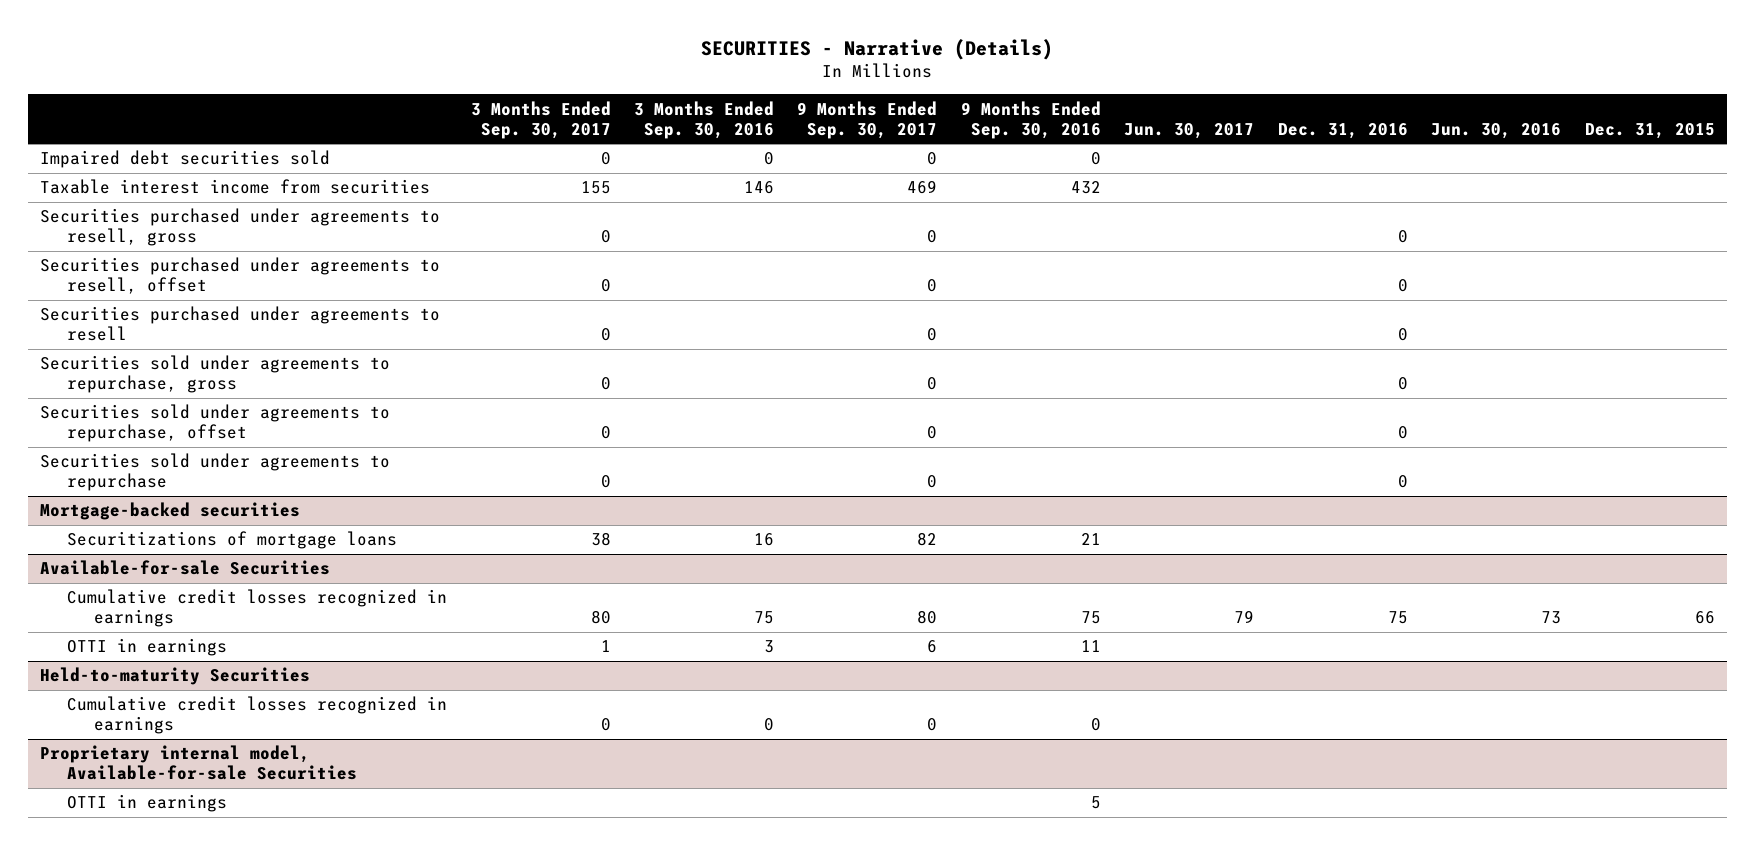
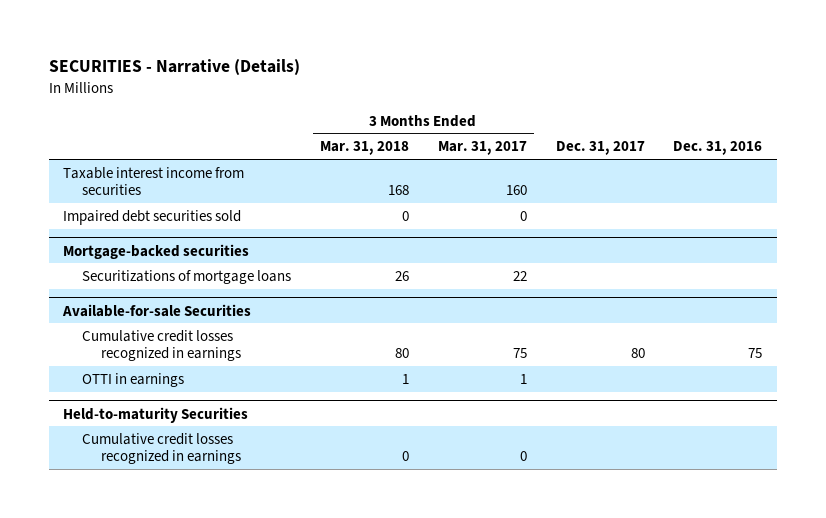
- | 3 Months Ended Sep. 30, 2017 | 3 Months Ended Sep. 30, 2016 | 9 Months Ended Sep. 30, 2017 | 9 Months Ended Sep. 30, 2016 | Jun. 30, 2017 | Dec. 31, 2016 | Jun. 30, 2016 | Dec. 31, 2015
+ | 3 Months Ended Mar. 31, 2018 | 3 Months Ended Mar. 31, 2017 | Dec. 31, 2017 | Dec. 31, 2016
- Securities purchased under agreements to resell, gross | 0 | | 0 | | | 0 | |
- Securities purchased under agreements to resell, offset | 0 | | 0 | | | 0 | |
- Securities purchased under agreements to resell | 0 | | 0 | | | 0 | |
- Securities sold under agreements to repurchase, gross | 0 | | 0 | | | 0 | |
- Securities sold under agreements to repurchase, offset | 0 | | 0 | | | 0 | |
- Securities sold under agreements to repurchase | 0 | | 0 | | | 0 | |
moved down: Impaired debt securities sold | 0 | 0 | |
- Proprietary internal model, Available-for-sale Securities
- OTTI in earnings | | | | 5 | | | |

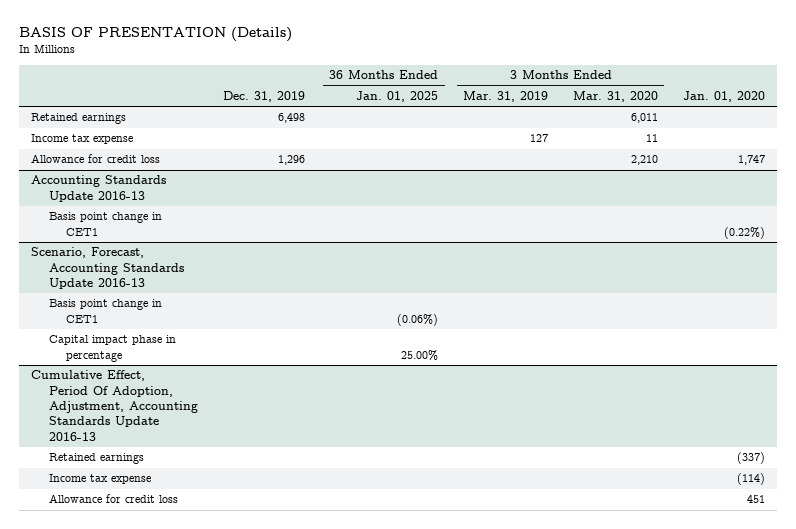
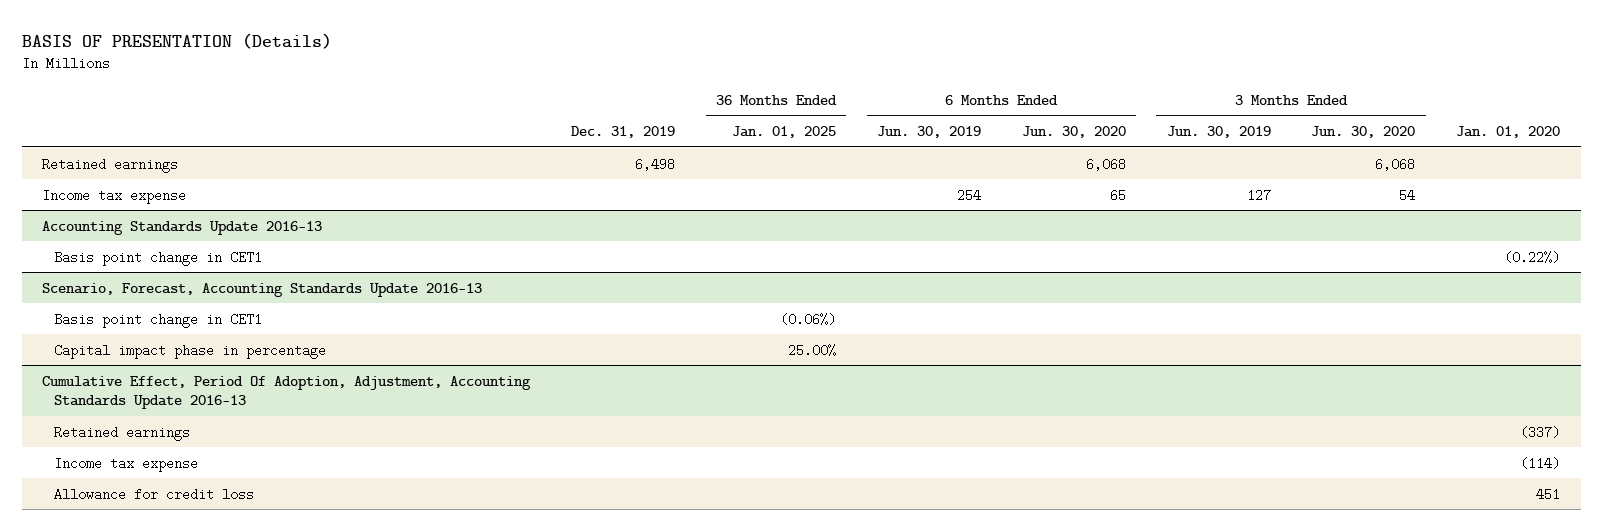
- | Dec. 31, 2019 | 36 Months Ended Jan. 01, 2025 | 3 Months Ended Mar. 31, 2019 | 3 Months Ended Mar. 31, 2020 | Jan. 01, 2020
+ | Dec. 31, 2019 | 36 Months Ended Jan. 01, 2025 | 6 Months Ended Jun. 30, 2019 | 6 Months Ended Jun. 30, 2020 | 3 Months Ended Jun. 30, 2019 | 3 Months Ended Jun. 30, 2020 | Jan. 01, 2020
- Allowance for credit loss | 1,296 | | | 2,210 | 1,747

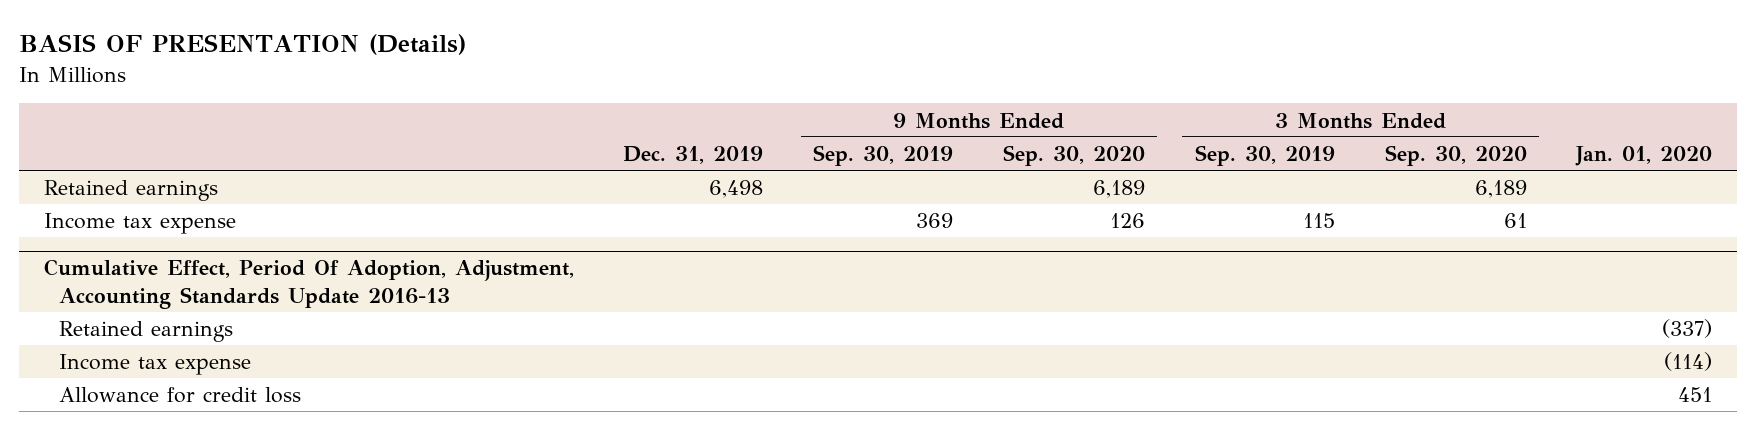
- | Dec. 31, 2019 | 36 Months Ended Jan. 01, 2025 | 6 Months Ended Jun. 30, 2019 | 6 Months Ended Jun. 30, 2020 | 3 Months Ended Jun. 30, 2019 | 3 Months Ended Jun. 30, 2020 | Jan. 01, 2020
+ | Dec. 31, 2019 | 9 Months Ended Sep. 30, 2019 | 9 Months Ended Sep. 30, 2020 | 3 Months Ended Sep. 30, 2019 | 3 Months Ended Sep. 30, 2020 | Jan. 01, 2020
- Accounting Standards Update 2016-13
- Basis point change in CET1 | | | | | | | (0.22%)
- Scenario, Forecast, Accounting Standards Update 2016-13
- Basis point change in CET1 | | (0.06%) | | | | |
- Capital impact phase in percentage | | 25.00% | | | | |

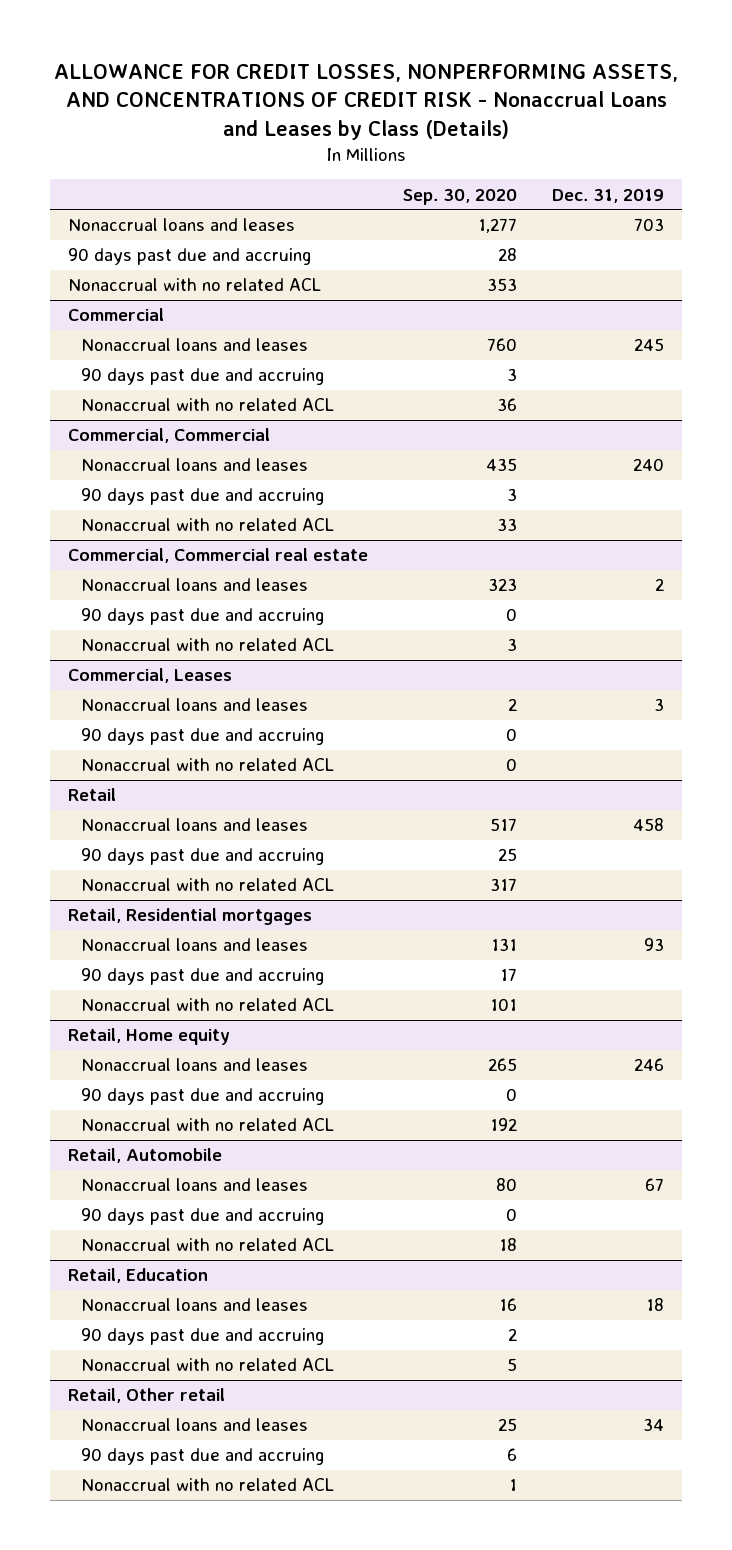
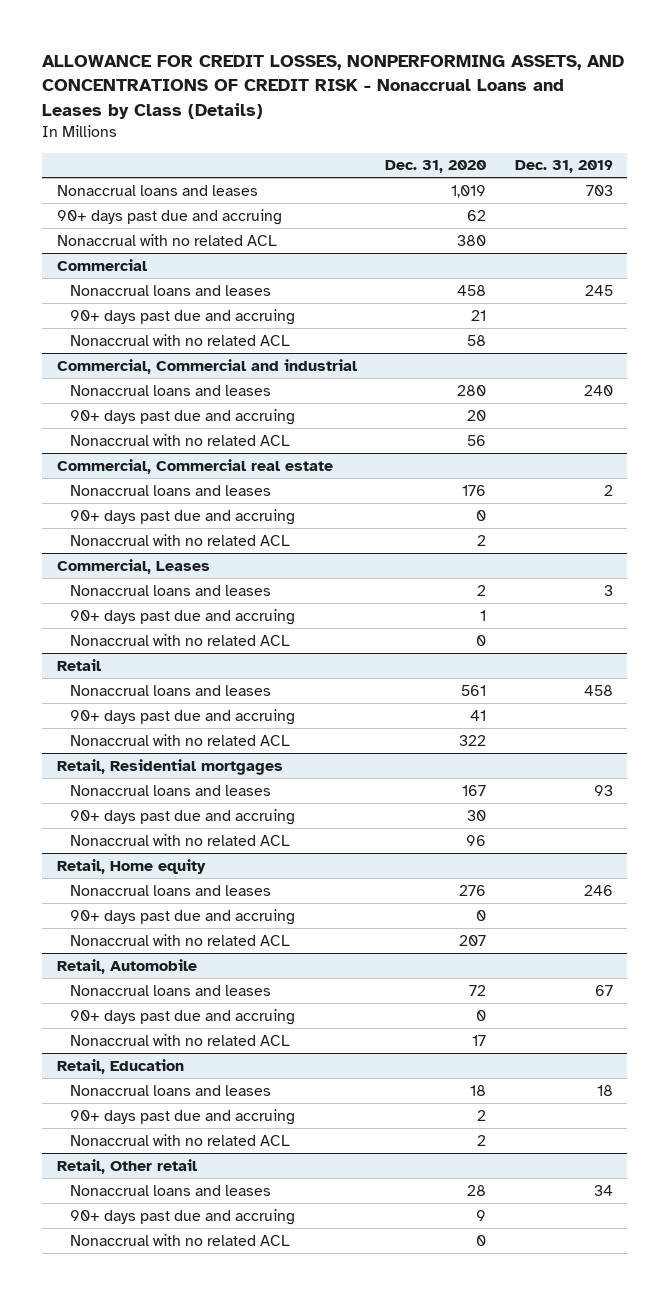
- | Sep. 30, 2020 | Dec. 31, 2019
+ | Dec. 31, 2020 | Dec. 31, 2019
- 90 days past due and accruing | 28 |
+ 90+ days past due and accruing | 62 |
@ Commercial
- 90 days past due and accruing | 3 |
+ 90+ days past due and accruing | 21 |
- Commercial, Commercial
+ Commercial, Commercial and industrial
- 90 days past due and accruing | 3 |
+ 90+ days past due and accruing | 20 |
@ Commercial, Commercial real estate
- 90 days past due and accruing | 0 |
+ 90+ days past due and accruing | 0 |
@ Commercial, Leases
- 90 days past due and accruing | 0 |
+ 90+ days past due and accruing | 1 |
@ Retail
- 90 days past due and accruing | 25 |
+ 90+ days past due and accruing | 41 |
@ Retail, Residential mortgages
- 90 days past due and accruing | 17 |
+ 90+ days past due and accruing | 30 |
@ Retail, Home equity
- 90 days past due and accruing | 0 |
+ 90+ days past due and accruing | 0 |
@ Retail, Automobile
- 90 days past due and accruing | 0 |
+ 90+ days past due and accruing | 0 |
@ Retail, Education
- 90 days past due and accruing | 2 |
+ 90+ days past due and accruing | 2 |
@ Retail, Other retail
- 90 days past due and accruing | 6 |
+ 90+ days past due and accruing | 9 |

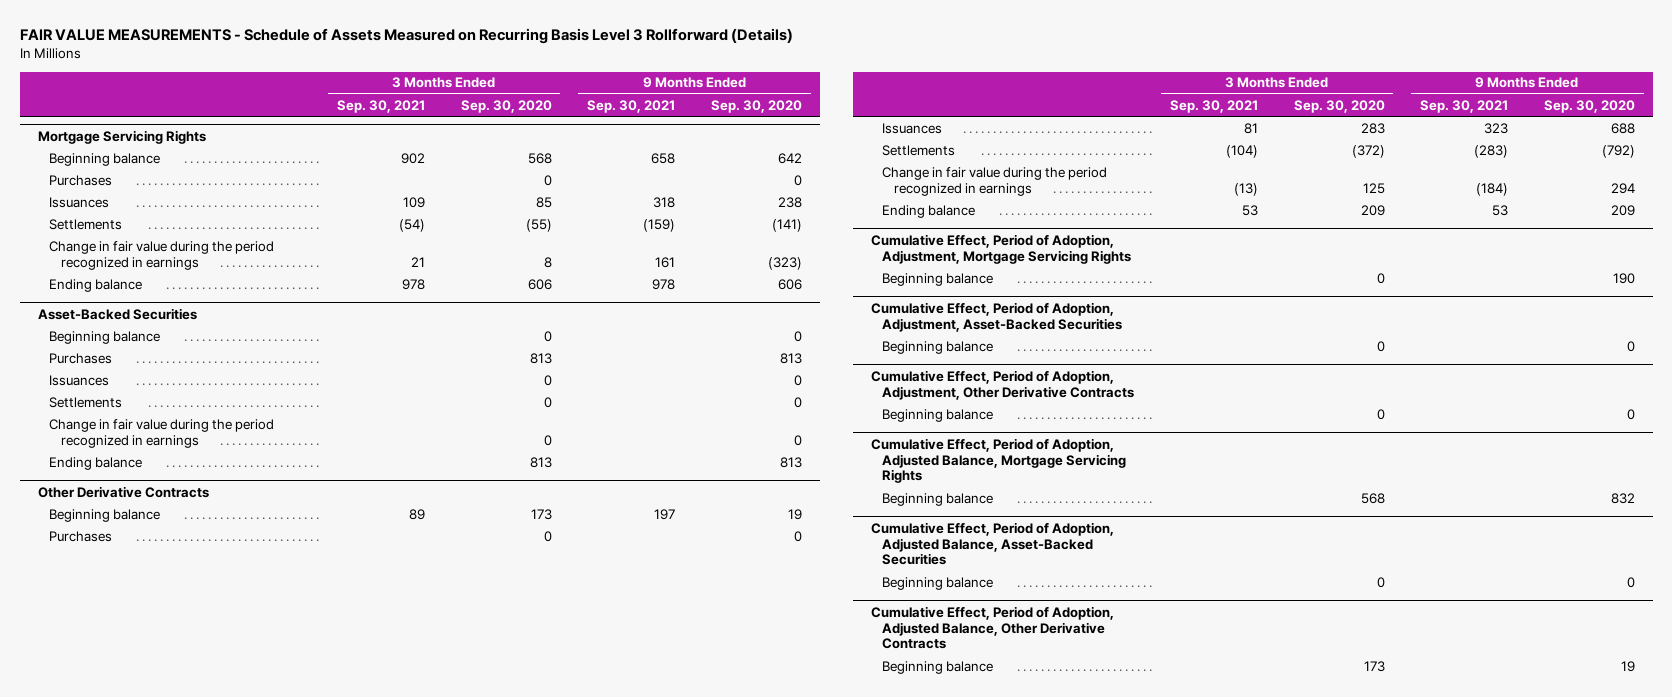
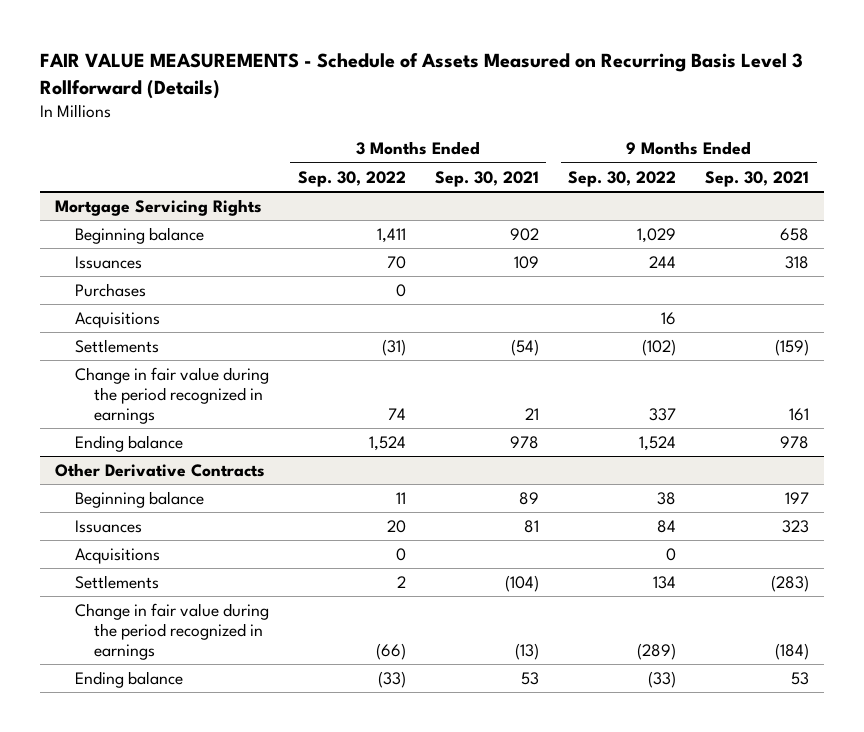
- | 3 Months Ended Sep. 30, 2021 | 3 Months Ended Sep. 30, 2020 | 9 Months Ended Sep. 30, 2021 | 9 Months Ended Sep. 30, 2020
+ | 3 Months Ended Sep. 30, 2022 | 3 Months Ended Sep. 30, 2021 | 9 Months Ended Sep. 30, 2022 | 9 Months Ended Sep. 30, 2021
@ Mortgage Servicing Rights
moved down: Purchases | 0 | | |
+ Acquisitions | | | 16 |
- Asset-Backed Securities
- Beginning balance | | 0 | | 0
- Purchases | | 813 | | 813
- Issuances | | 0 | | 0
- Settlements | | 0 | | 0
- Change in fair value during the period recognized in earnings | | 0 | | 0
- Ending balance | | 813 | | 813
@ Other Derivative Contracts
- Purchases | | 0 | | 0
+ Acquisitions | 0 | | 0 |
- Cumulative Effect, Period of Adoption, Adjustment, Mortgage Servicing Rights
- Beginning balance | | 0 | | 190
- Cumulative Effect, Period of Adoption, Adjustment, Asset-Backed Securities
- Beginning balance | | 0 | | 0
- Cumulative Effect, Period of Adoption, Adjustment, Other Derivative Contracts
- Beginning balance | | 0 | | 0
- Cumulative Effect, Period of Adoption, Adjusted Balance, Mortgage Servicing Rights
- Beginning balance | | 568 | | 832
- Cumulative Effect, Period of Adoption, Adjusted Balance, Asset-Backed Securities
- Beginning balance | | 0 | | 0
- Cumulative Effect, Period of Adoption, Adjusted Balance, Other Derivative Contracts
- Beginning balance | | 173 | | 19

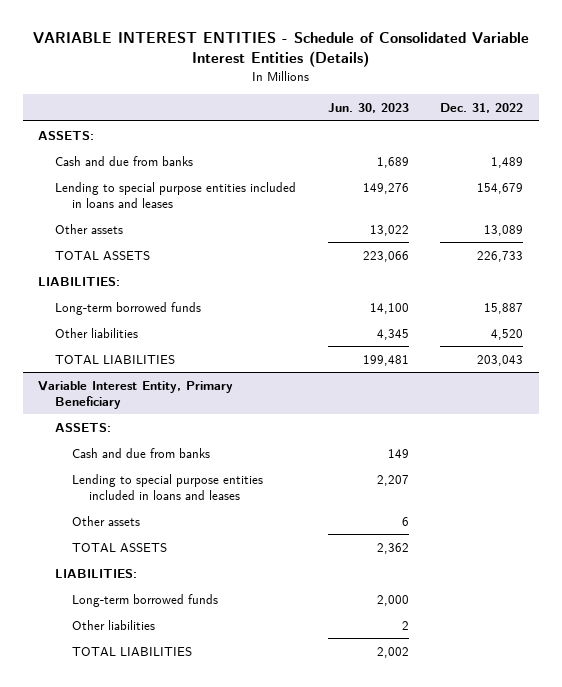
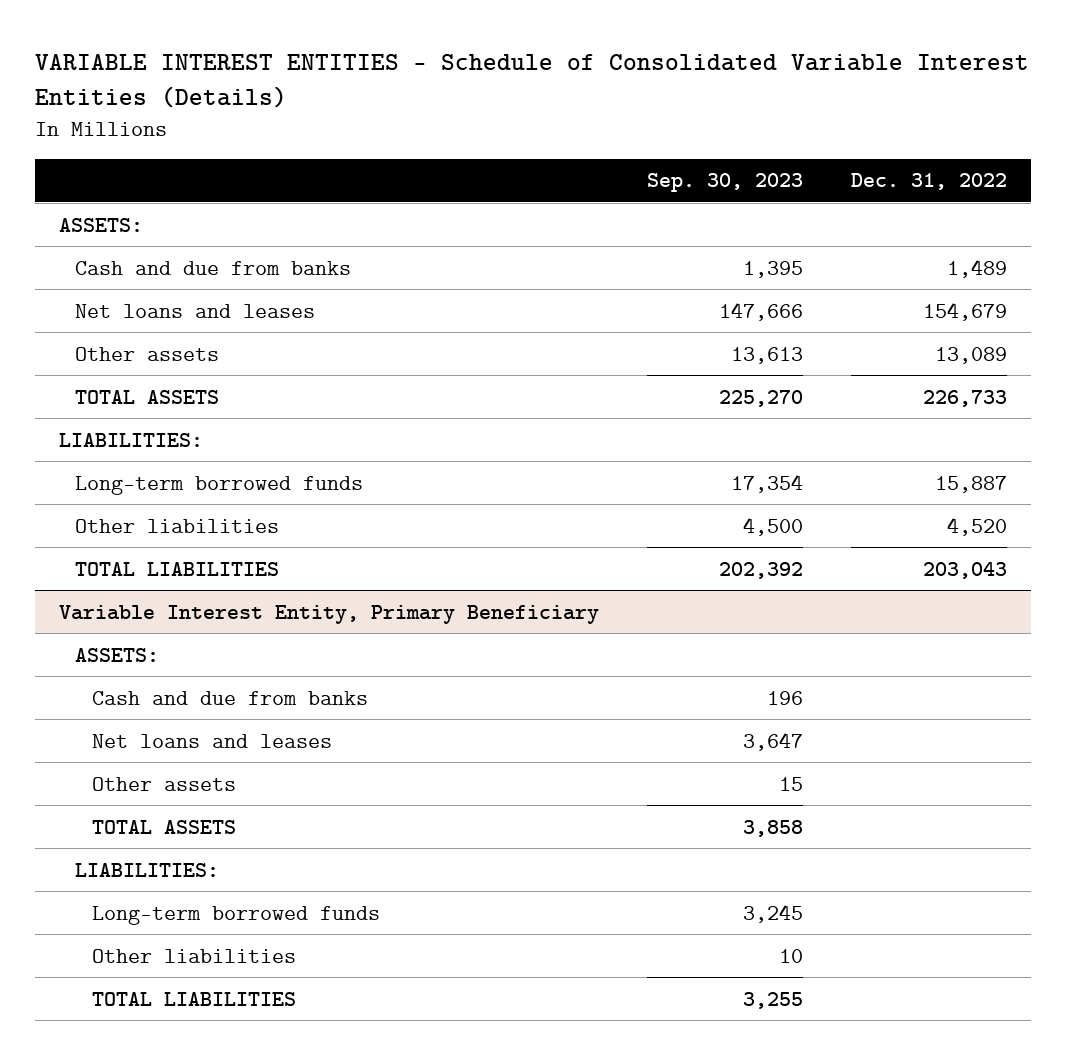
- | Jun. 30, 2023 | Dec. 31, 2022
+ | Sep. 30, 2023 | Dec. 31, 2022
- Lending to special purpose entities included in loans and leases | 149,276 | 154,679
+ Net loans and leases | 147,666 | 154,679
@ Variable Interest Entity, Primary Beneficiary
- Lending to special purpose entities included in loans and leases | 2,207 |
+ Net loans and leases | 3,647 |

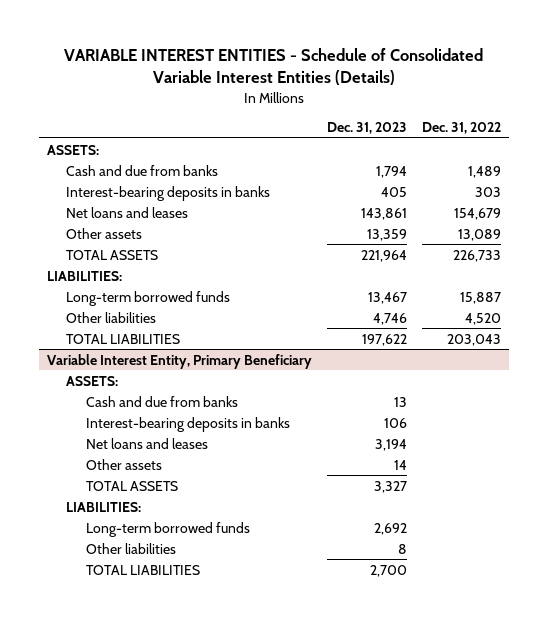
- | Sep. 30, 2023 | Dec. 31, 2022
+ | Dec. 31, 2023 | Dec. 31, 2022
+ Interest-bearing deposits in banks | 405 | 303
@ Variable Interest Entity, Primary Beneficiary
+ Interest-bearing deposits in banks | 106 |

